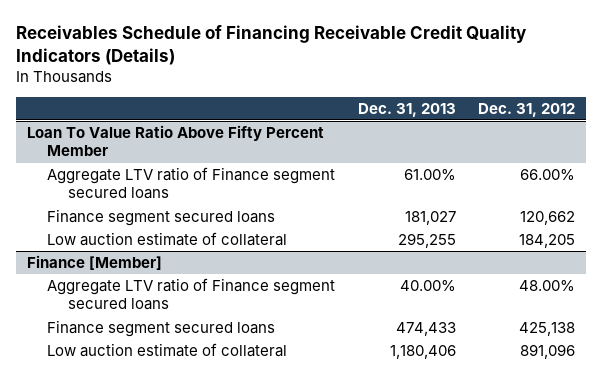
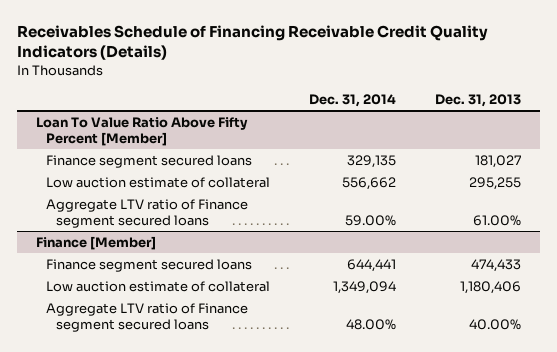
- | Dec. 31, 2013 | Dec. 31, 2012
+ | Dec. 31, 2014 | Dec. 31, 2013
- Loan To Value Ratio Above Fifty Percent Member
- Aggregate LTV ratio of Finance segment secured loans | 61.00% | 66.00%
+ Loan To Value Ratio Above Fifty Percent [Member]
+ Aggregate LTV ratio of Finance segment secured loans | 59.00% | 61.00%
@ Finance [Member]
moved down: Aggregate LTV ratio of Finance segment secured loans | 48.00% | 40.00%

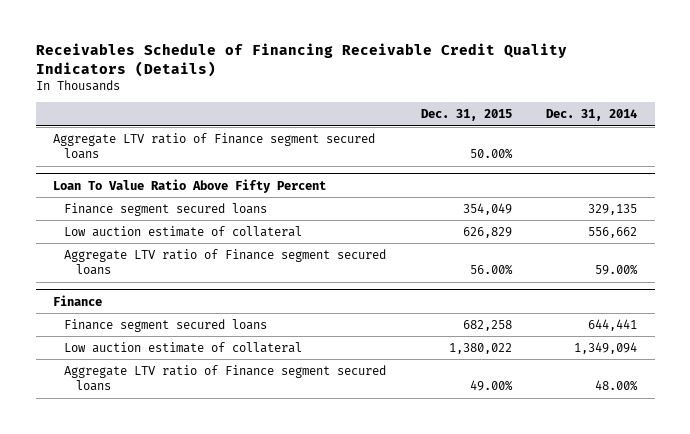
- | Dec. 31, 2014 | Dec. 31, 2013
+ | Dec. 31, 2015 | Dec. 31, 2014
- Loan To Value Ratio Above Fifty Percent [Member]
+ Aggregate LTV ratio of Finance segment secured loans | 50.00% |
+ Loan To Value Ratio Above Fifty Percent
- Finance [Member]
+ Finance

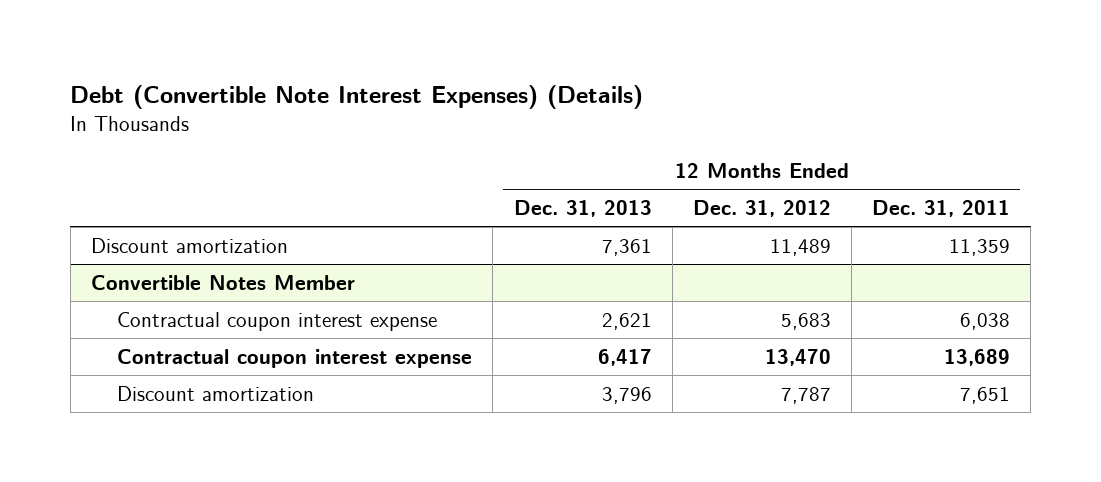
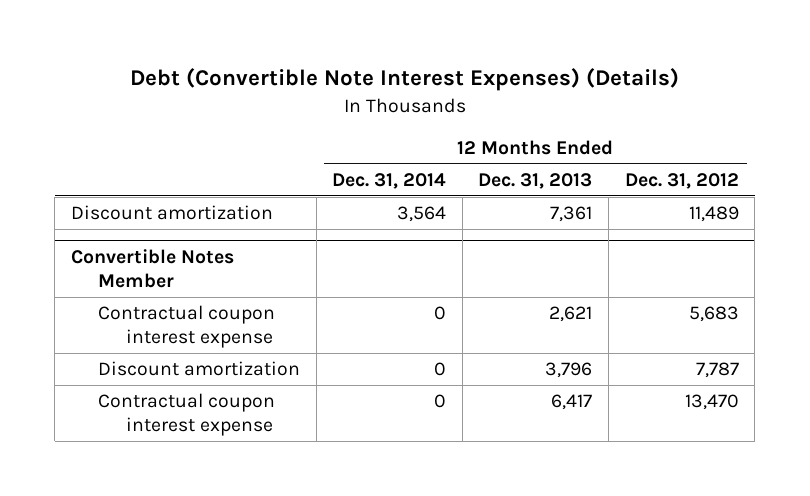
- | 12 Months Ended Dec. 31, 2013 | 12 Months Ended Dec. 31, 2012 | 12 Months Ended Dec. 31, 2011
+ | 12 Months Ended Dec. 31, 2014 | 12 Months Ended Dec. 31, 2013 | 12 Months Ended Dec. 31, 2012
@ Convertible Notes Member
moved down: Contractual coupon interest expense | 0 | 6,417 | 13,470

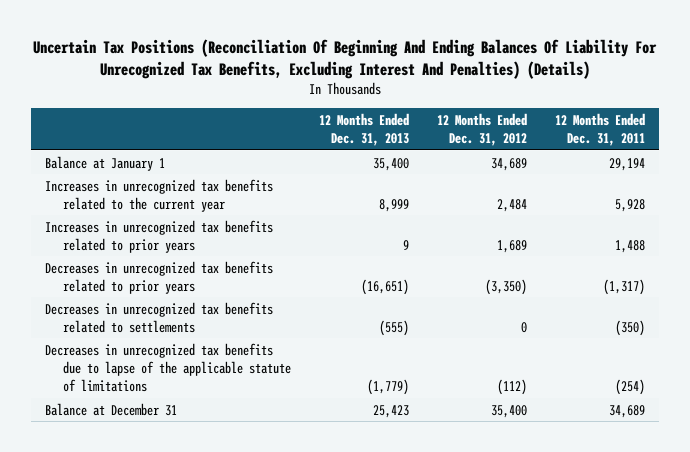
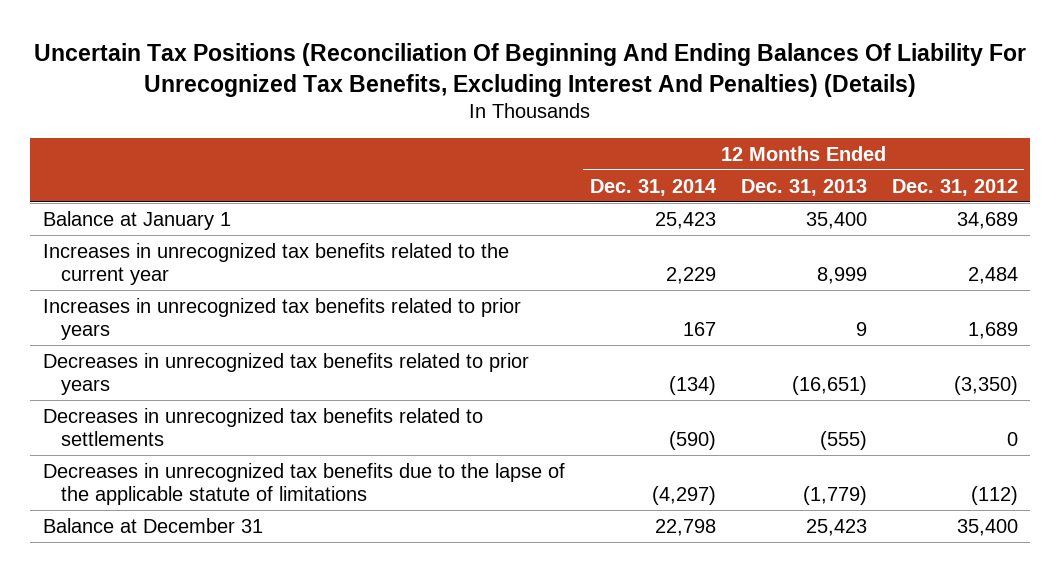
- | 12 Months Ended Dec. 31, 2013 | 12 Months Ended Dec. 31, 2012 | 12 Months Ended Dec. 31, 2011
+ | 12 Months Ended Dec. 31, 2014 | 12 Months Ended Dec. 31, 2013 | 12 Months Ended Dec. 31, 2012
- Decreases in unrecognized tax benefits due to lapse of the applicable statute of limitations | (1,779) | (112) | (254)
+ Decreases in unrecognized tax benefits due to the lapse of the applicable statute of limitations | (4,297) | (1,779) | (112)

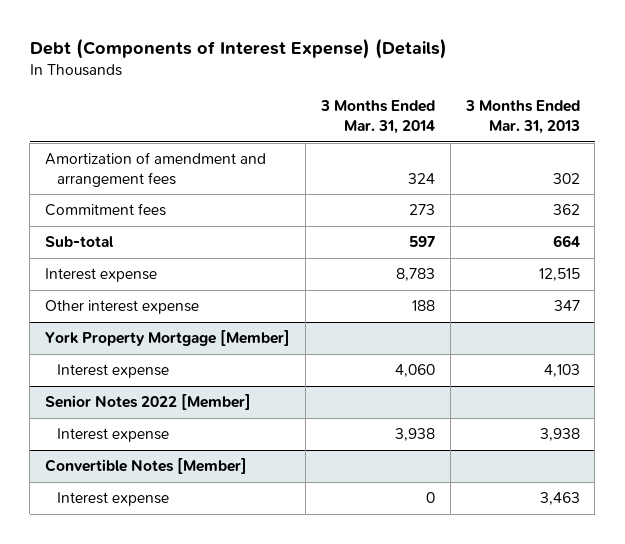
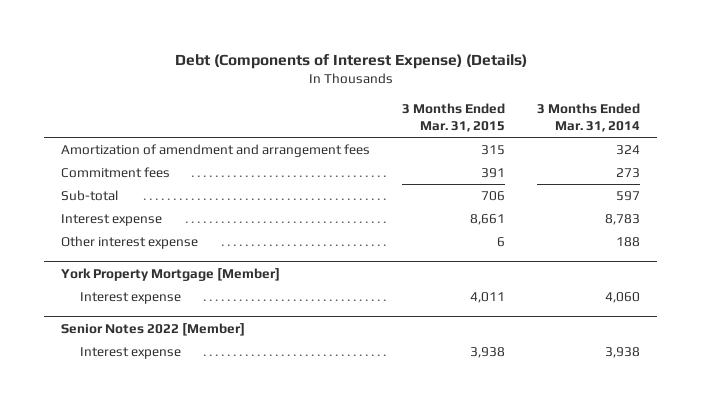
- | 3 Months Ended Mar. 31, 2014 | 3 Months Ended Mar. 31, 2013
+ | 3 Months Ended Mar. 31, 2015 | 3 Months Ended Mar. 31, 2014
- Convertible Notes [Member]
- Interest expense | 0 | 3,463

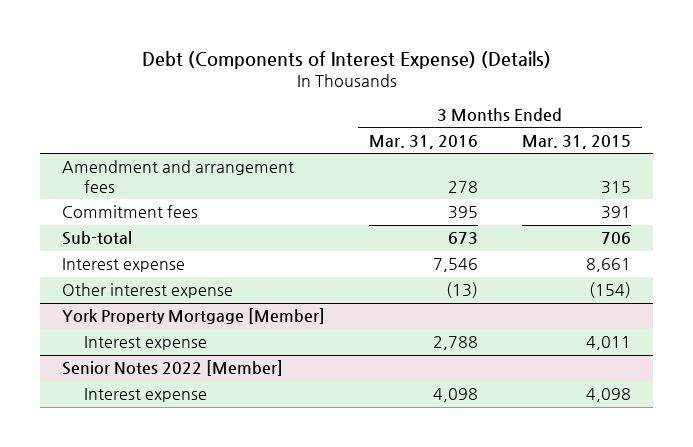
- | 3 Months Ended Mar. 31, 2015 | 3 Months Ended Mar. 31, 2014
+ | 3 Months Ended Mar. 31, 2016 | 3 Months Ended Mar. 31, 2015
- Amortization of amendment and arrangement fees | 315 | 324
+ Amendment and arrangement fees | 278 | 315
- Other interest expense | 6 | 188
+ Other interest expense | (13) | (154)
@ Senior Notes 2022 [Member]
- Interest expense | 3,938 | 3,938
+ Interest expense | 4,098 | 4,098

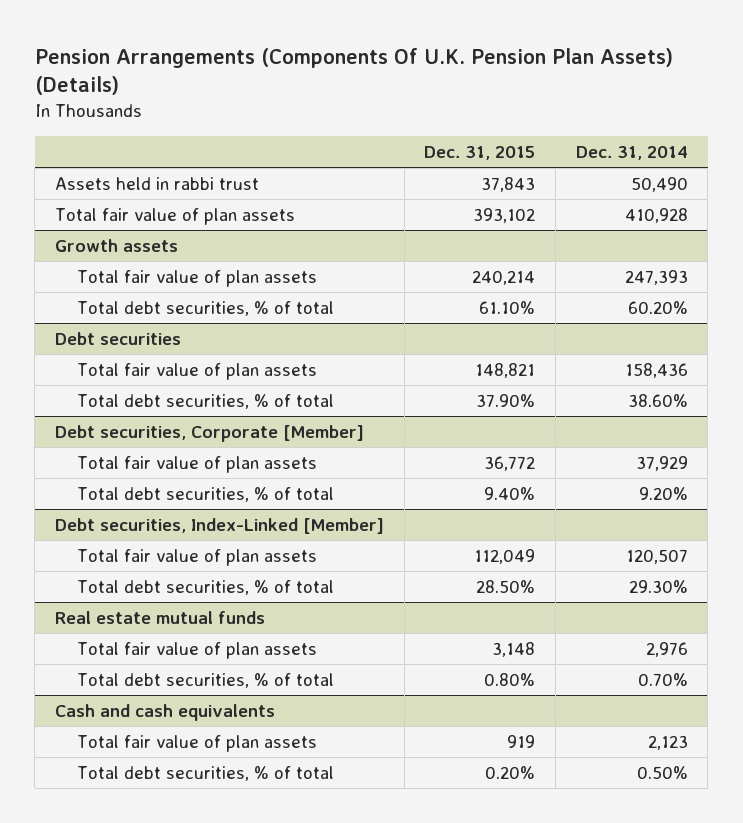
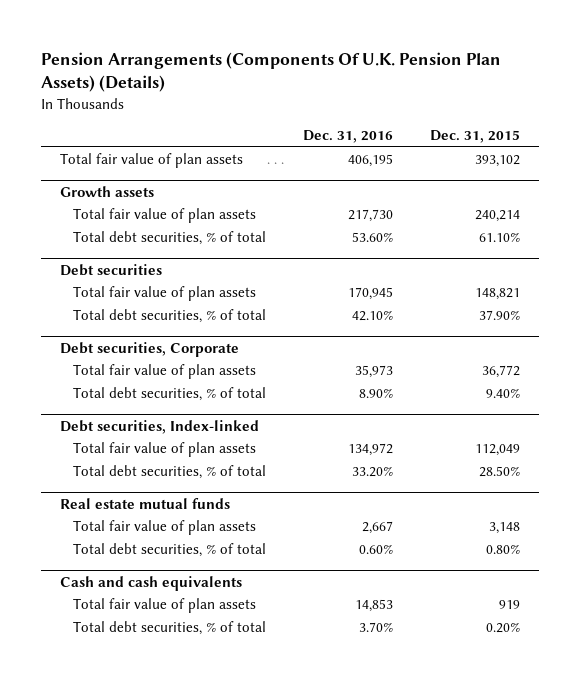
- | Dec. 31, 2015 | Dec. 31, 2014
+ | Dec. 31, 2016 | Dec. 31, 2015
- Assets held in rabbi trust | 37,843 | 50,490
- Debt securities, Corporate [Member]
+ Debt securities, Corporate
- Debt securities, Index-Linked [Member]
+ Debt securities, Index-linked

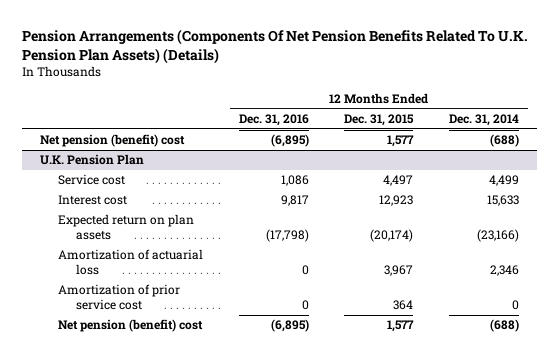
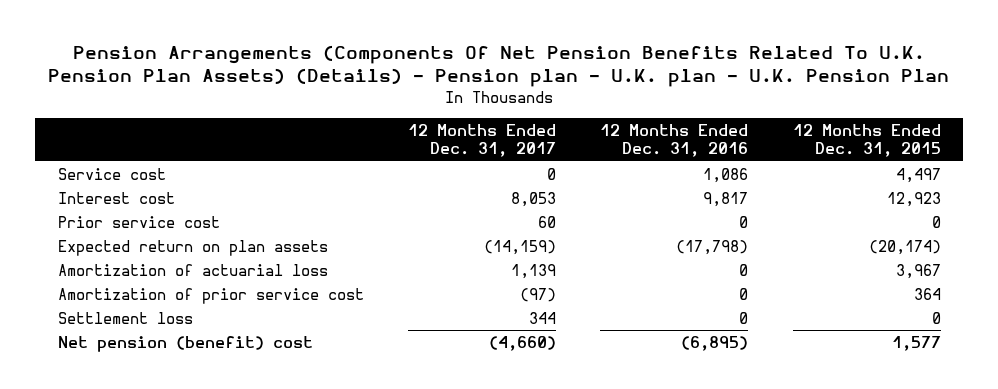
- Pension Arrangements (Components Of Net Pension Benefits Related To U.K. Pension Plan Assets) (Details)
+ Pension Arrangements (Components Of Net Pension Benefits Related To U.K. Pension Plan Assets) (Details) - Pension plan - U.K. plan - U.K. Pension Plan
- | 12 Months Ended Dec. 31, 2016 | 12 Months Ended Dec. 31, 2015 | 12 Months Ended Dec. 31, 2014
+ | 12 Months Ended Dec. 31, 2017 | 12 Months Ended Dec. 31, 2016 | 12 Months Ended Dec. 31, 2015
- Net pension (benefit) cost | (6,895) | 1,577 | (688)
- U.K. Pension Plan
+ Prior service cost | 60 | 0 | 0
+ Settlement loss | 344 | 0 | 0

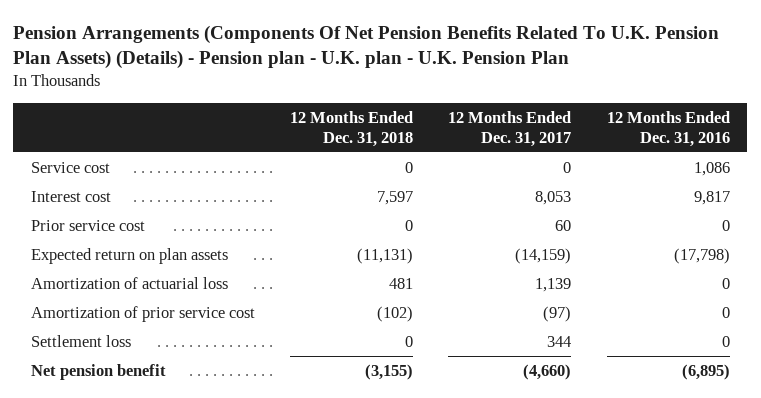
- | 12 Months Ended Dec. 31, 2017 | 12 Months Ended Dec. 31, 2016 | 12 Months Ended Dec. 31, 2015
+ | 12 Months Ended Dec. 31, 2018 | 12 Months Ended Dec. 31, 2017 | 12 Months Ended Dec. 31, 2016
- Net pension (benefit) cost | (4,660) | (6,895) | 1,577
+ Net pension benefit | (3,155) | (4,660) | (6,895)

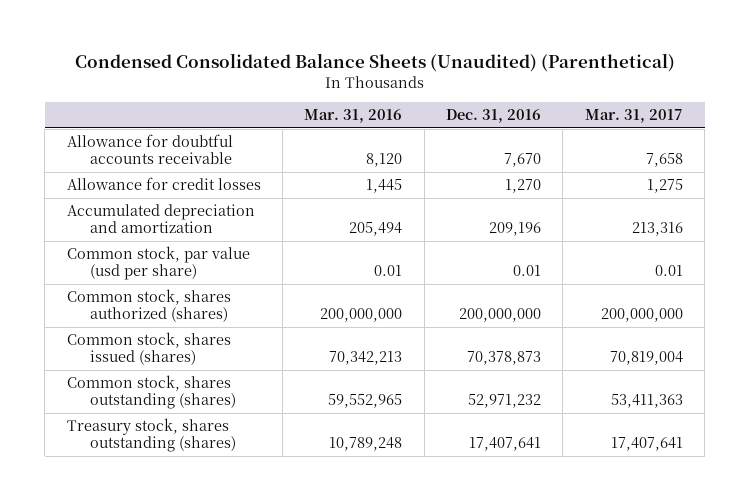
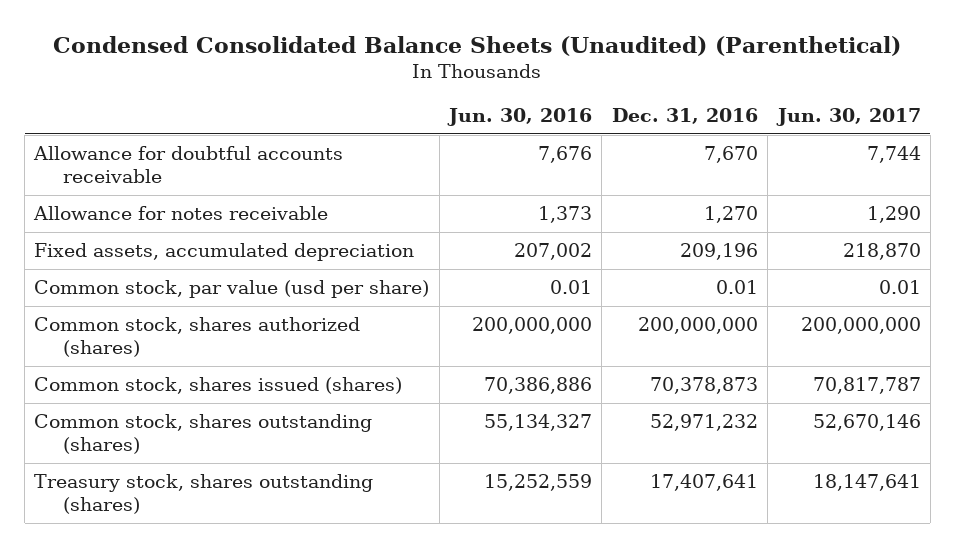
- | Mar. 31, 2016 | Dec. 31, 2016 | Mar. 31, 2017
+ | Jun. 30, 2016 | Dec. 31, 2016 | Jun. 30, 2017
- Allowance for credit losses | 1,445 | 1,270 | 1,275
- Accumulated depreciation and amortization | 205,494 | 209,196 | 213,316
+ Allowance for notes receivable | 1,373 | 1,270 | 1,290
+ Fixed assets, accumulated depreciation | 207,002 | 209,196 | 218,870

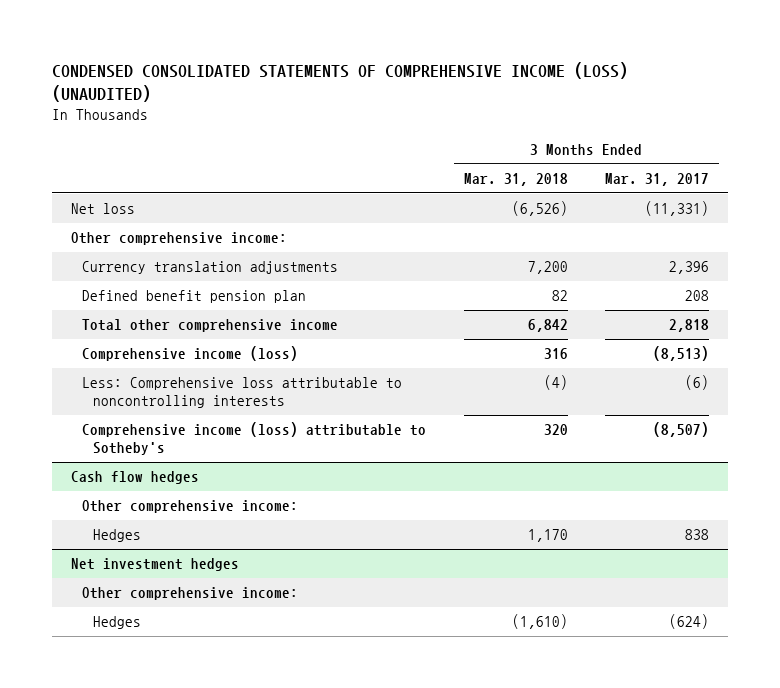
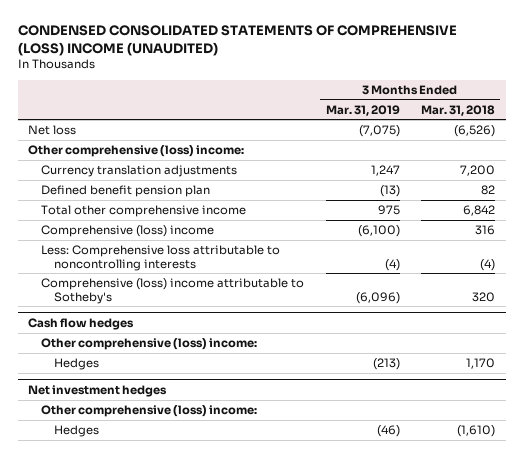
- CONDENSED CONSOLIDATED STATEMENTS OF COMPREHENSIVE INCOME (LOSS) (UNAUDITED)
+ CONDENSED CONSOLIDATED STATEMENTS OF COMPREHENSIVE (LOSS) INCOME (UNAUDITED)
- | 3 Months Ended Mar. 31, 2018 | 3 Months Ended Mar. 31, 2017
+ | 3 Months Ended Mar. 31, 2019 | 3 Months Ended Mar. 31, 2018
- Other comprehensive income:
+ Other comprehensive (loss) income:
- Comprehensive income (loss) | 316 | (8,513)
+ Comprehensive (loss) income | (6,100) | 316
- Comprehensive income (loss) attributable to Sotheby's | 320 | (8,507)
+ Comprehensive (loss) income attributable to Sotheby's | (6,096) | 320
@ Cash flow hedges
- Other comprehensive income:
+ Other comprehensive (loss) income:
@ Net investment hedges
- Other comprehensive income:
+ Other comprehensive (loss) income:

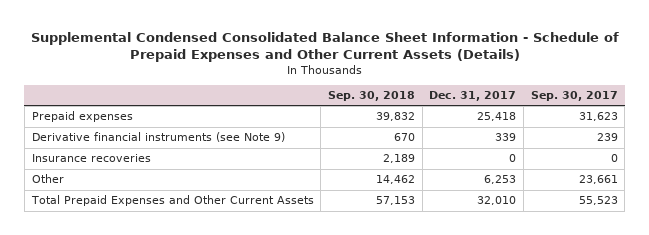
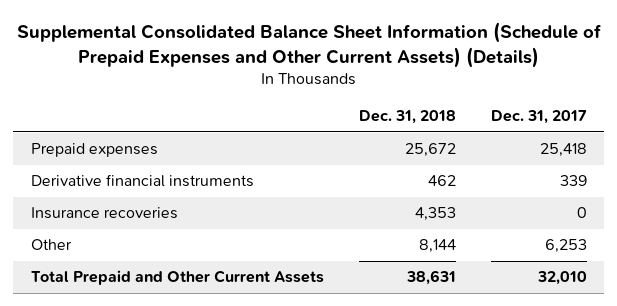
- Supplemental Condensed Consolidated Balance Sheet Information - Schedule of Prepaid Expenses and Other Current Assets (Details)
+ Supplemental Consolidated Balance Sheet Information (Schedule of Prepaid Expenses and Other Current Assets) (Details)
- | Sep. 30, 2018 | Dec. 31, 2017 | Sep. 30, 2017
+ | Dec. 31, 2018 | Dec. 31, 2017
- Derivative financial instruments (see Note 9) | 670 | 339 | 239
+ Derivative financial instruments | 462 | 339
- Total Prepaid Expenses and Other Current Assets | 57,153 | 32,010 | 55,523
+ Total Prepaid and Other Current Assets | 38,631 | 32,010

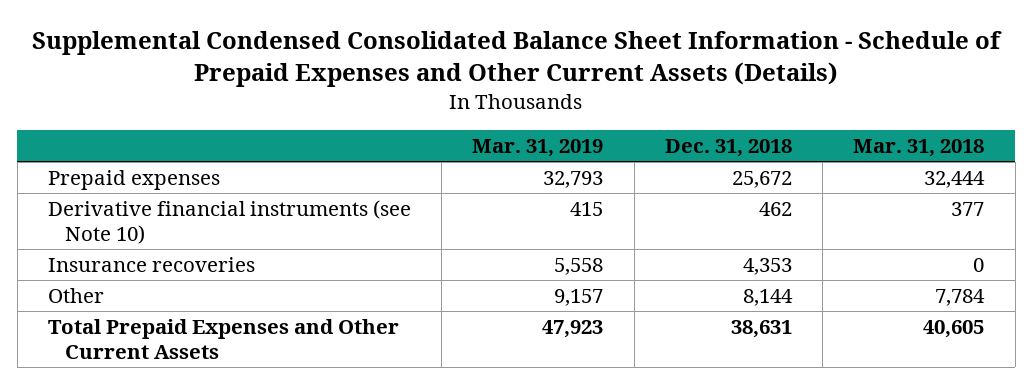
- Supplemental Consolidated Balance Sheet Information (Schedule of Prepaid Expenses and Other Current Assets) (Details)
+ Supplemental Condensed Consolidated Balance Sheet Information - Schedule of Prepaid Expenses and Other Current Assets (Details)
- | Dec. 31, 2018 | Dec. 31, 2017
+ | Mar. 31, 2019 | Dec. 31, 2018 | Mar. 31, 2018
- Derivative financial instruments | 462 | 339
+ Derivative financial instruments (see Note 10) | 415 | 462 | 377
- Total Prepaid and Other Current Assets | 38,631 | 32,010
+ Total Prepaid Expenses and Other Current Assets | 47,923 | 38,631 | 40,605

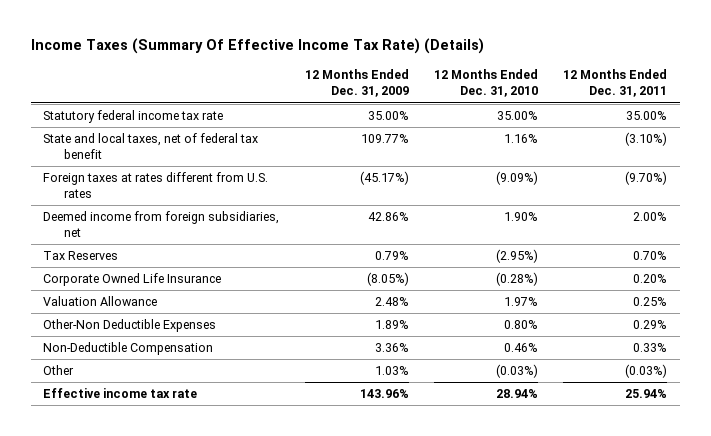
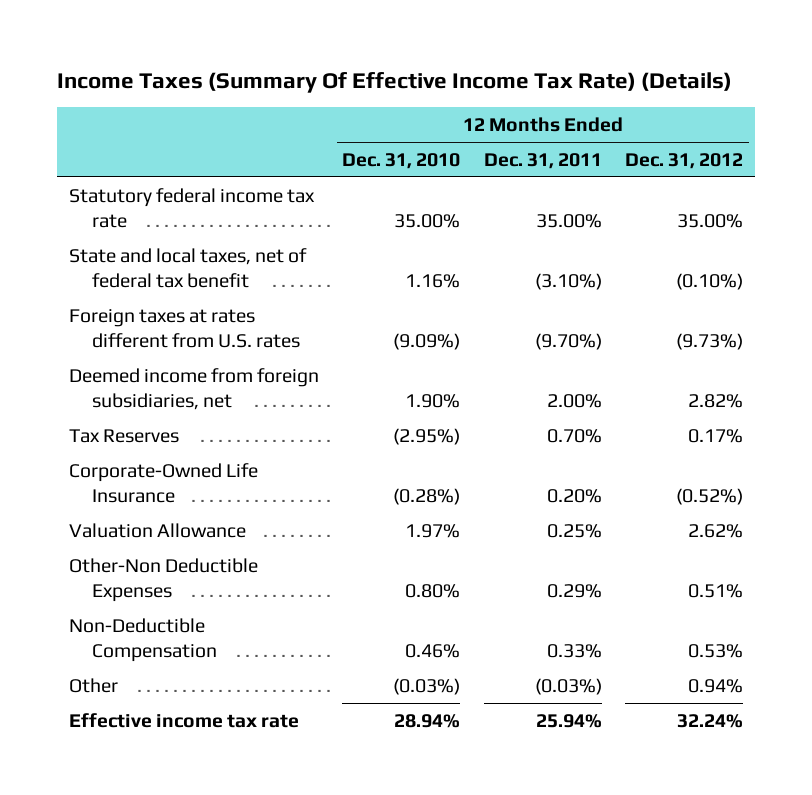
- | 12 Months Ended Dec. 31, 2009 | 12 Months Ended Dec. 31, 2010 | 12 Months Ended Dec. 31, 2011
+ | 12 Months Ended Dec. 31, 2010 | 12 Months Ended Dec. 31, 2011 | 12 Months Ended Dec. 31, 2012
- Corporate Owned Life Insurance | (8.05%) | (0.28%) | 0.20%
+ Corporate-Owned Life Insurance | (0.28%) | 0.20% | (0.52%)

